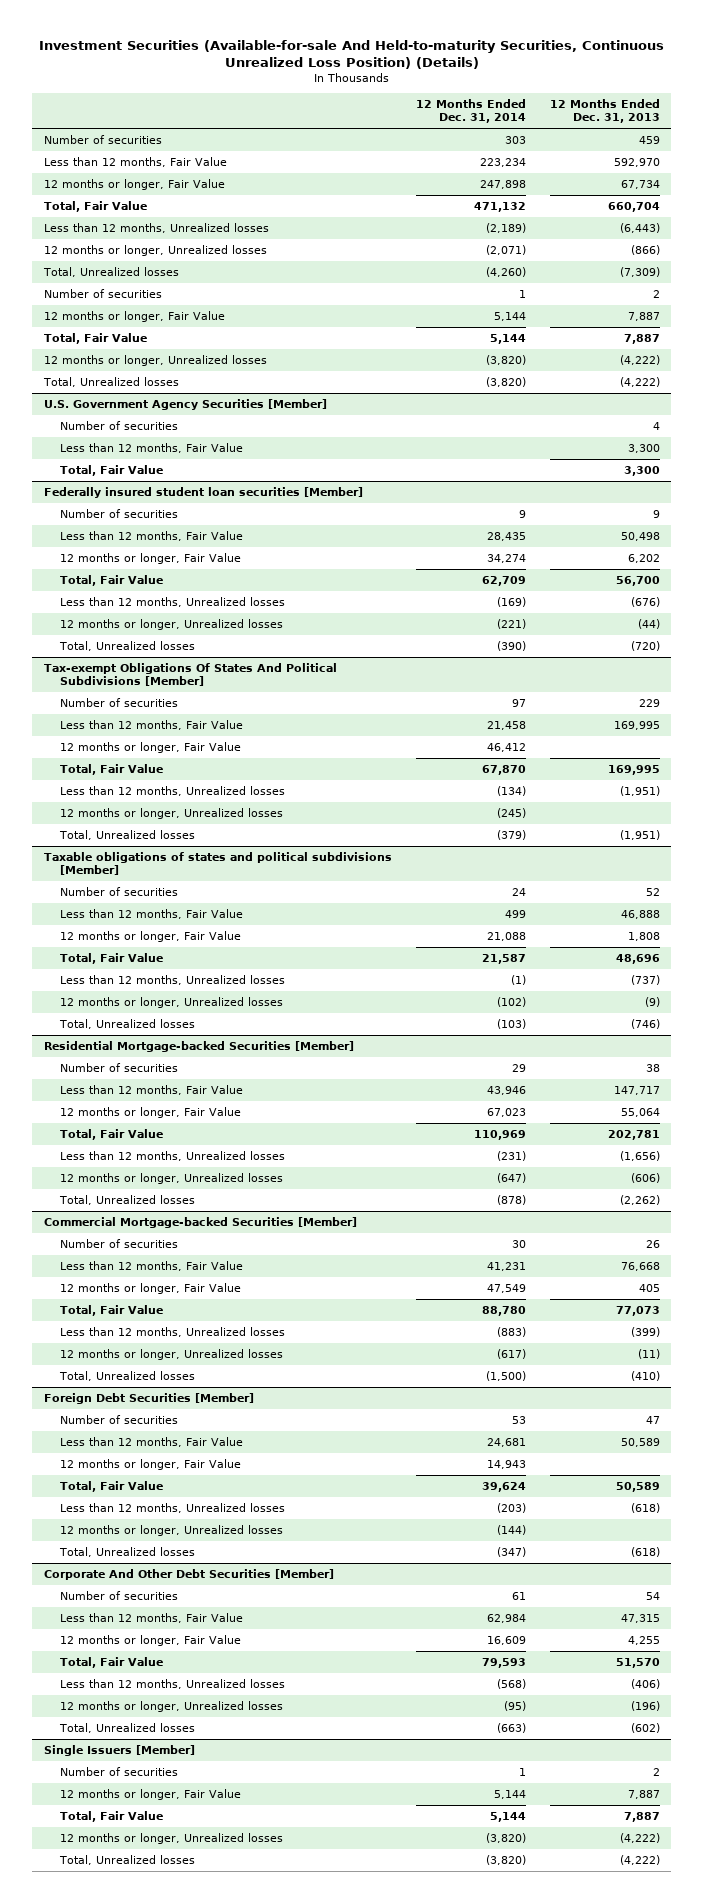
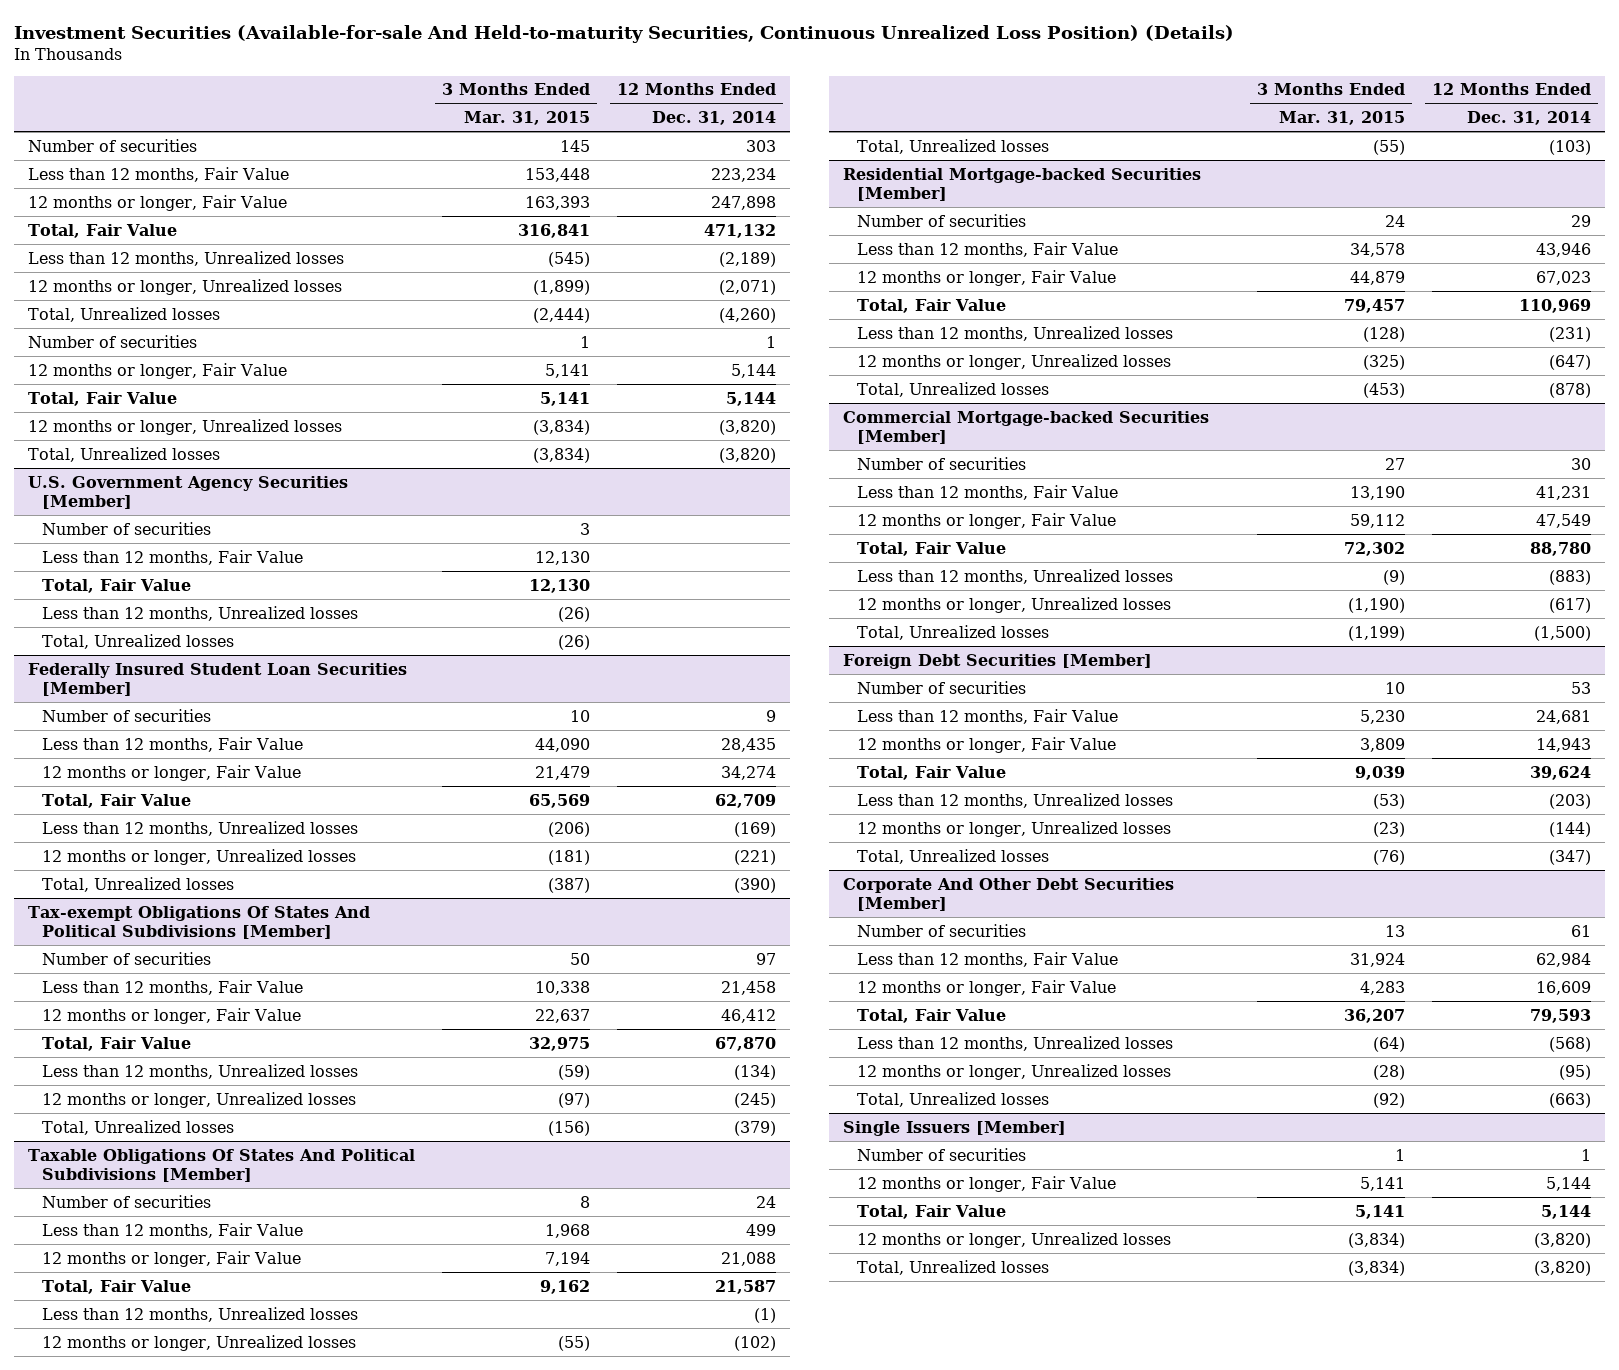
- | 12 Months Ended Dec. 31, 2014 | 12 Months Ended Dec. 31, 2013
+ | 3 Months Ended Mar. 31, 2015 | 12 Months Ended Dec. 31, 2014
- Federally insured student loan securities [Member]
@ U.S. Government Agency Securities [Member]
+ Less than 12 months, Unrealized losses | (26) |
+ Total, Unrealized losses | (26) |
+ Federally Insured Student Loan Securities [Member]
- Taxable obligations of states and political subdivisions [Member]
+ Taxable Obligations Of States And Political Subdivisions [Member]

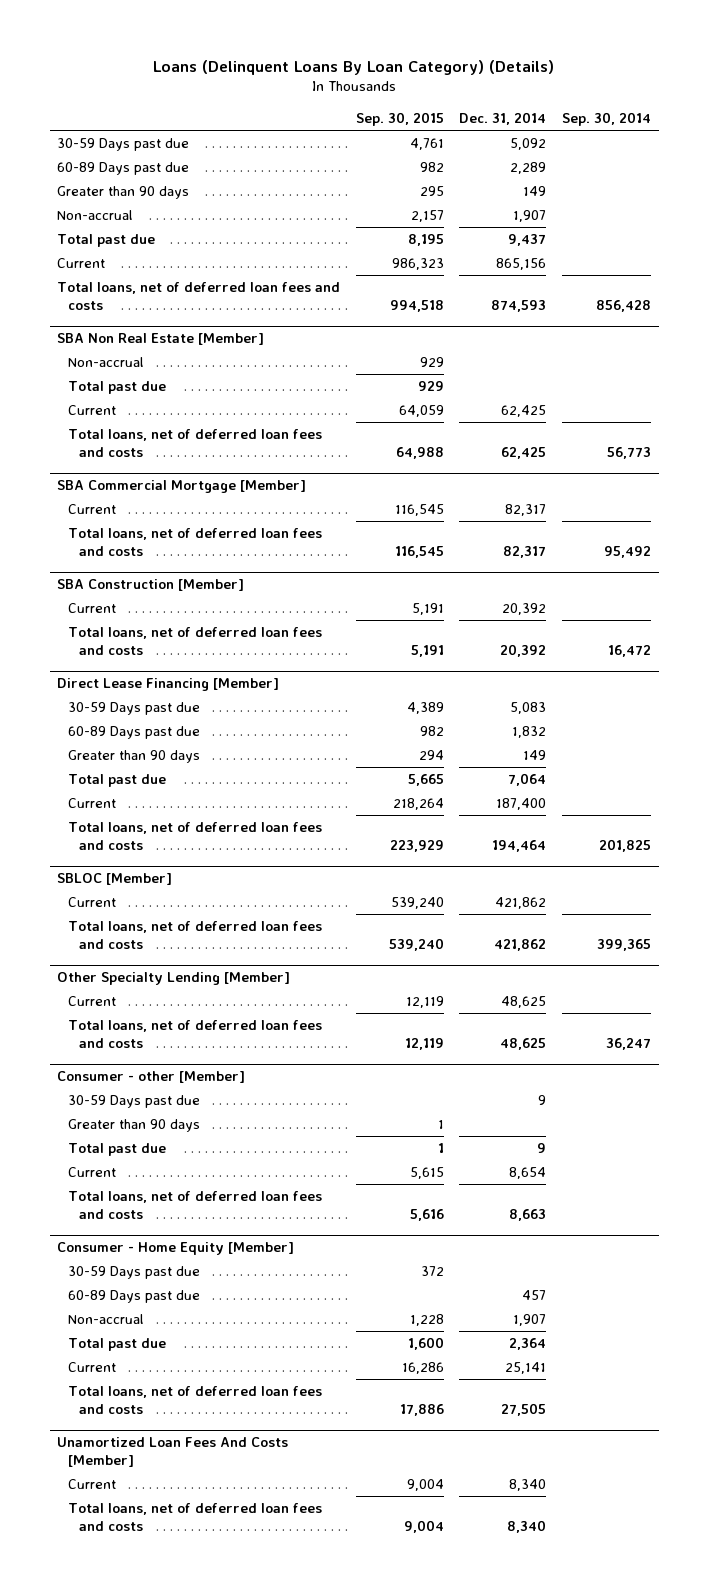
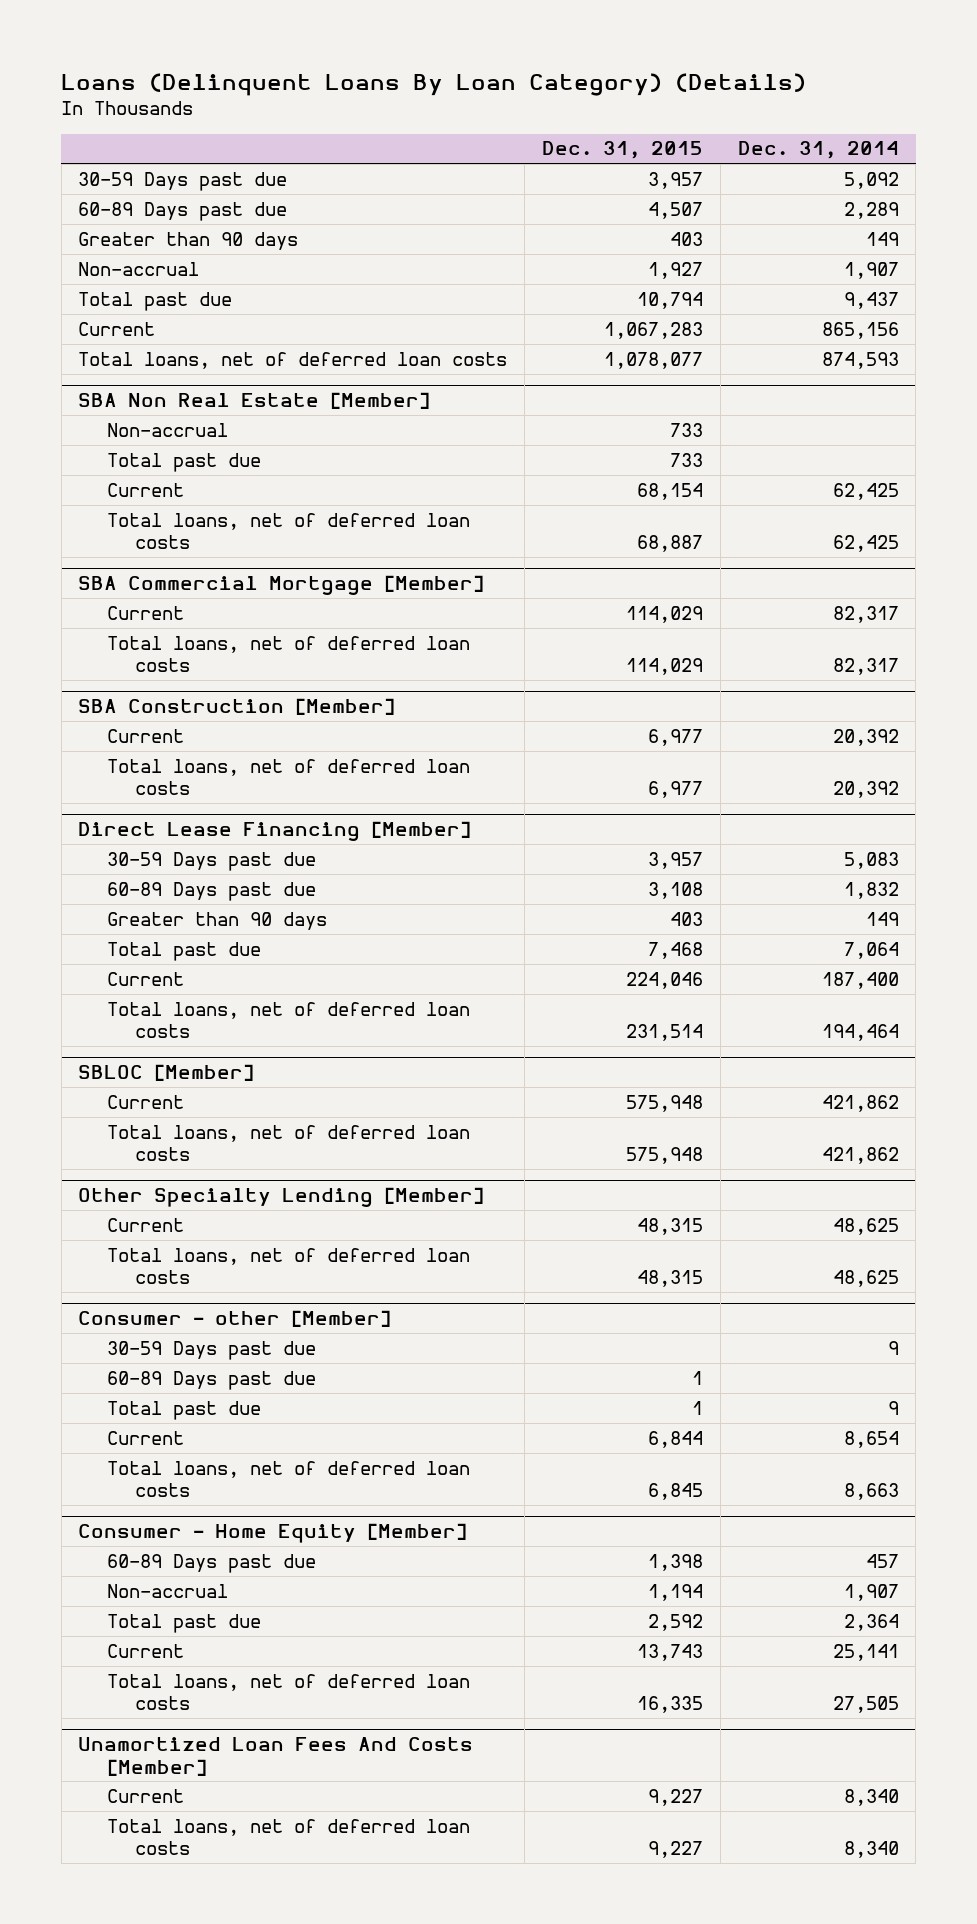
- | Sep. 30, 2015 | Dec. 31, 2014 | Sep. 30, 2014
+ | Dec. 31, 2015 | Dec. 31, 2014
- Total loans, net of deferred loan fees and costs | 994,518 | 874,593 | 856,428
+ Total loans, net of deferred loan costs | 1,078,077 | 874,593
@ SBA Non Real Estate [Member]
- Total loans, net of deferred loan fees and costs | 64,988 | 62,425 | 56,773
+ Total loans, net of deferred loan costs | 68,887 | 62,425
@ SBA Commercial Mortgage [Member]
- Total loans, net of deferred loan fees and costs | 116,545 | 82,317 | 95,492
+ Total loans, net of deferred loan costs | 114,029 | 82,317
@ SBA Construction [Member]
- Total loans, net of deferred loan fees and costs | 5,191 | 20,392 | 16,472
+ Total loans, net of deferred loan costs | 6,977 | 20,392
@ Direct Lease Financing [Member]
- Total loans, net of deferred loan fees and costs | 223,929 | 194,464 | 201,825
+ Total loans, net of deferred loan costs | 231,514 | 194,464
@ SBLOC [Member]
- Total loans, net of deferred loan fees and costs | 539,240 | 421,862 | 399,365
+ Total loans, net of deferred loan costs | 575,948 | 421,862
@ Other Specialty Lending [Member]
- Total loans, net of deferred loan fees and costs | 12,119 | 48,625 | 36,247
+ Total loans, net of deferred loan costs | 48,315 | 48,625
@ Consumer - other [Member]
- Greater than 90 days | 1 | |
+ 60-89 Days past due | 1 |
- Total loans, net of deferred loan fees and costs | 5,616 | 8,663 |
+ Total loans, net of deferred loan costs | 6,845 | 8,663
@ Consumer - Home Equity [Member]
- 30-59 Days past due | 372 | |
- Total loans, net of deferred loan fees and costs | 17,886 | 27,505 |
+ Total loans, net of deferred loan costs | 16,335 | 27,505
@ Unamortized Loan Fees And Costs [Member]
- Total loans, net of deferred loan fees and costs | 9,004 | 8,340 |
+ Total loans, net of deferred loan costs | 9,227 | 8,340

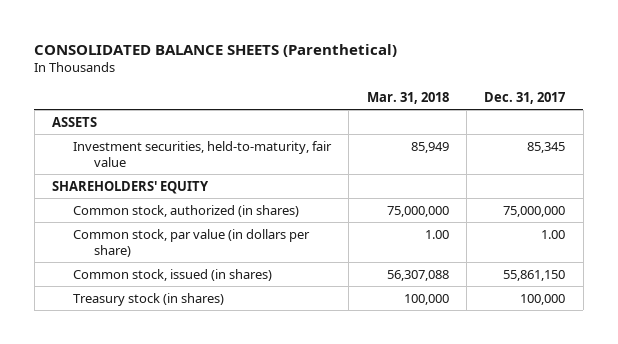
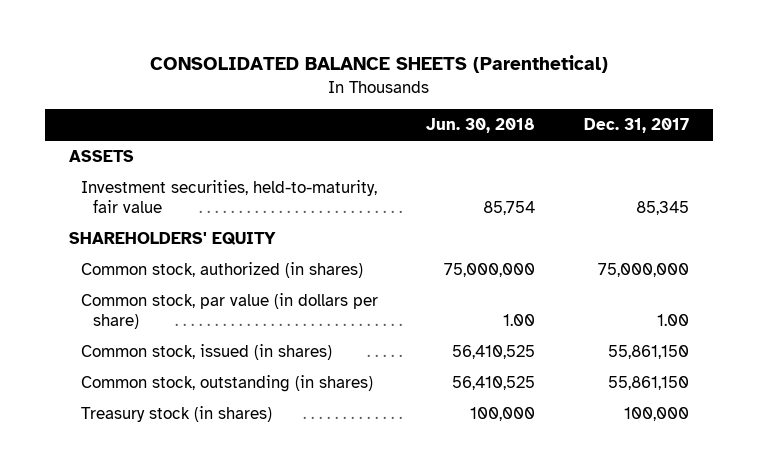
- | Mar. 31, 2018 | Dec. 31, 2017
+ | Jun. 30, 2018 | Dec. 31, 2017
+ Common stock, outstanding (in shares) | 56,410,525 | 55,861,150

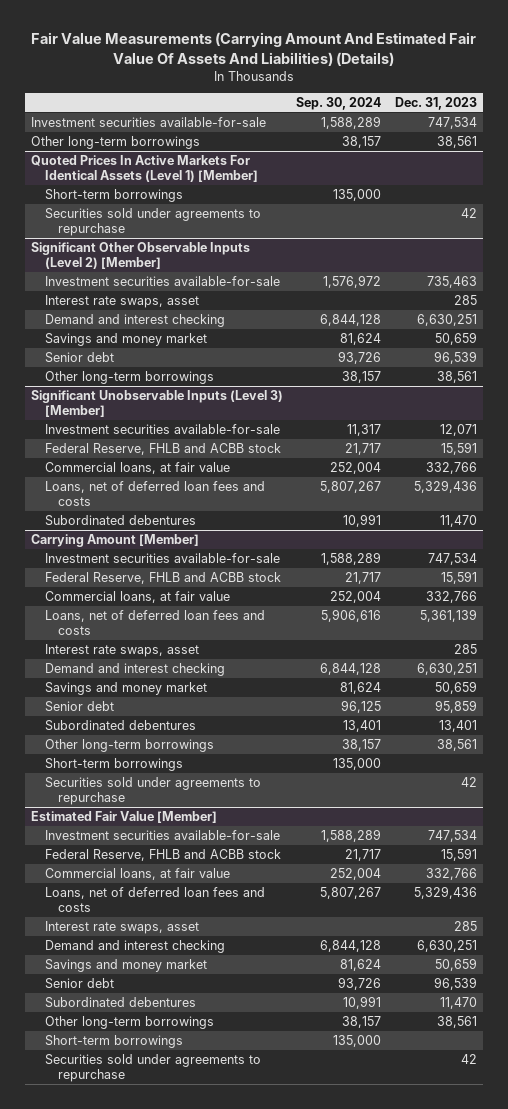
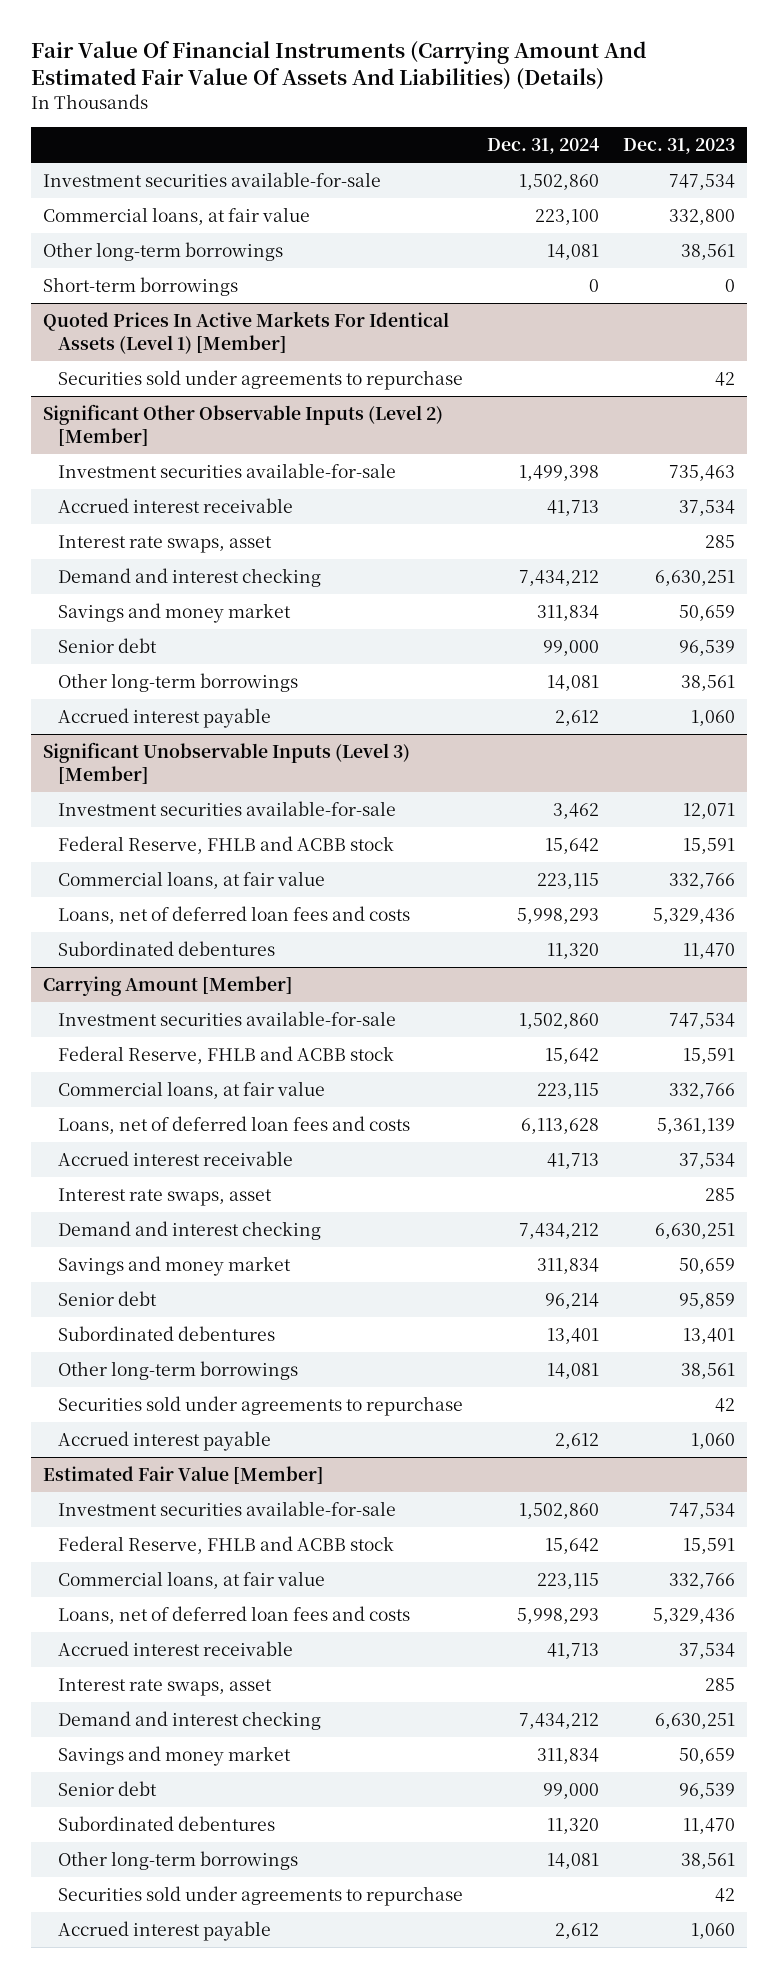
- Fair Value Measurements (Carrying Amount And Estimated Fair Value Of Assets And Liabilities) (Details)
+ Fair Value Of Financial Instruments (Carrying Amount And Estimated Fair Value Of Assets And Liabilities) (Details)
- | Sep. 30, 2024 | Dec. 31, 2023
+ | Dec. 31, 2024 | Dec. 31, 2023
+ Commercial loans, at fair value | 223,100 | 332,800
+ Short-term borrowings | 0 | 0
@ Quoted Prices In Active Markets For Identical Assets (Level 1) [Member]
- Short-term borrowings | 135,000 |
@ Significant Other Observable Inputs (Level 2) [Member]
+ Accrued interest receivable | 41,713 | 37,534
+ Accrued interest payable | 2,612 | 1,060
@ Carrying Amount [Member]
+ Accrued interest receivable | 41,713 | 37,534
- Short-term borrowings | 135,000 |
+ Accrued interest payable | 2,612 | 1,060
@ Estimated Fair Value [Member]
+ Accrued interest receivable | 41,713 | 37,534
- Short-term borrowings | 135,000 |
+ Accrued interest payable | 2,612 | 1,060

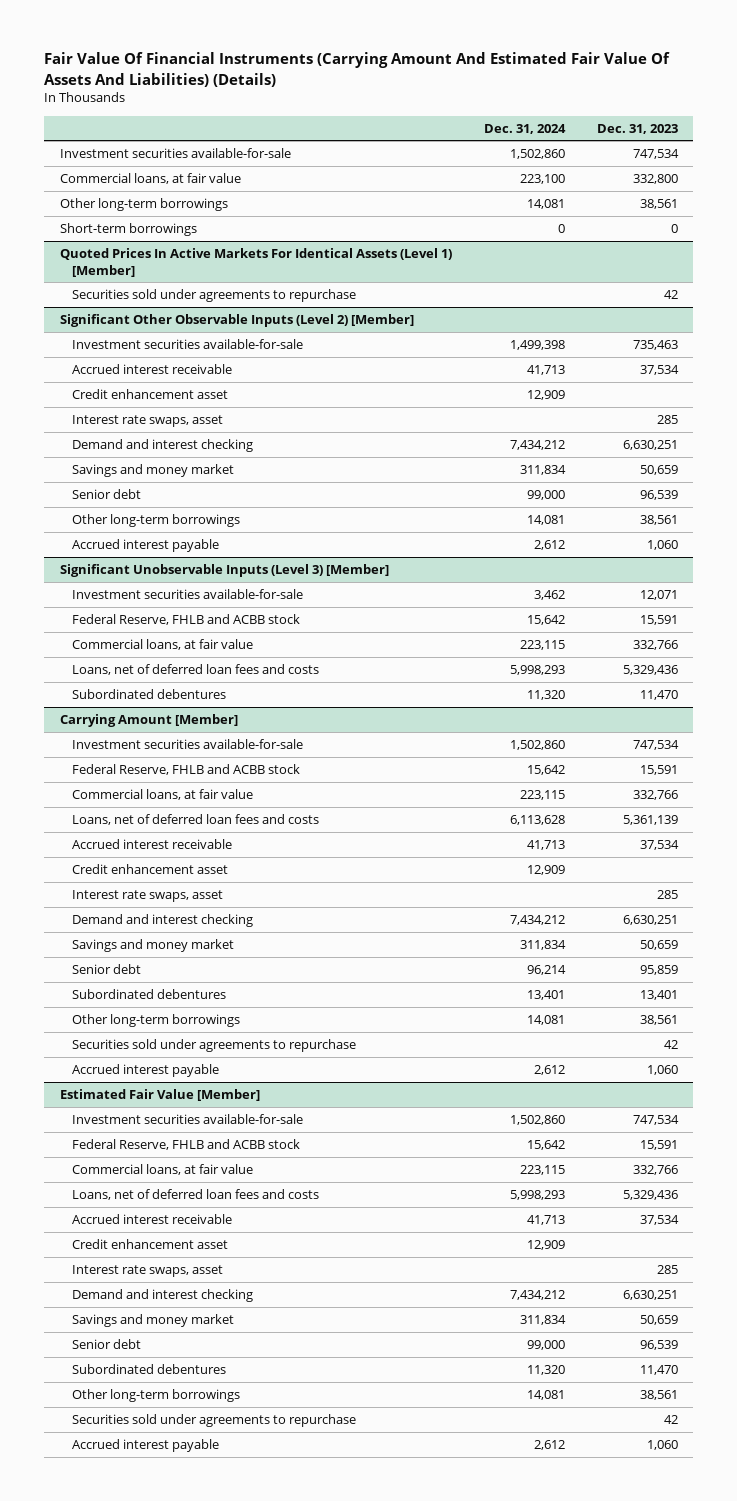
@ Significant Other Observable Inputs (Level 2) [Member]
+ Credit enhancement asset | 12,909 |
@ Carrying Amount [Member]
+ Credit enhancement asset | 12,909 |
@ Estimated Fair Value [Member]
+ Credit enhancement asset | 12,909 |

